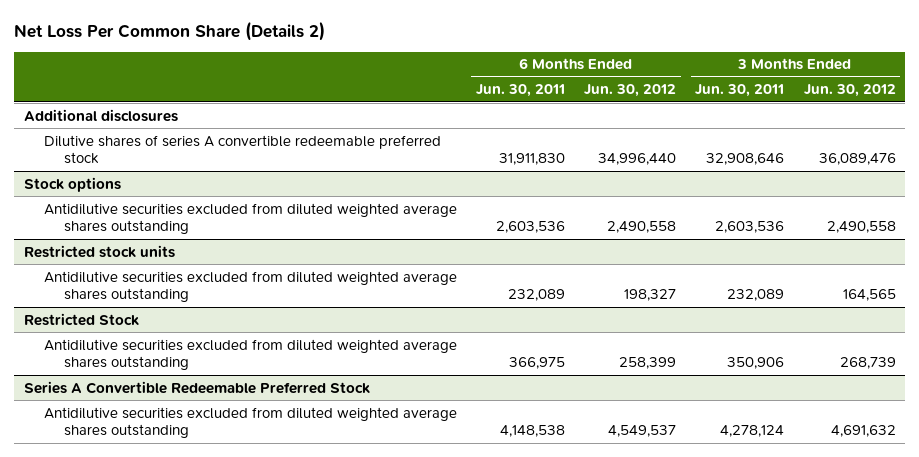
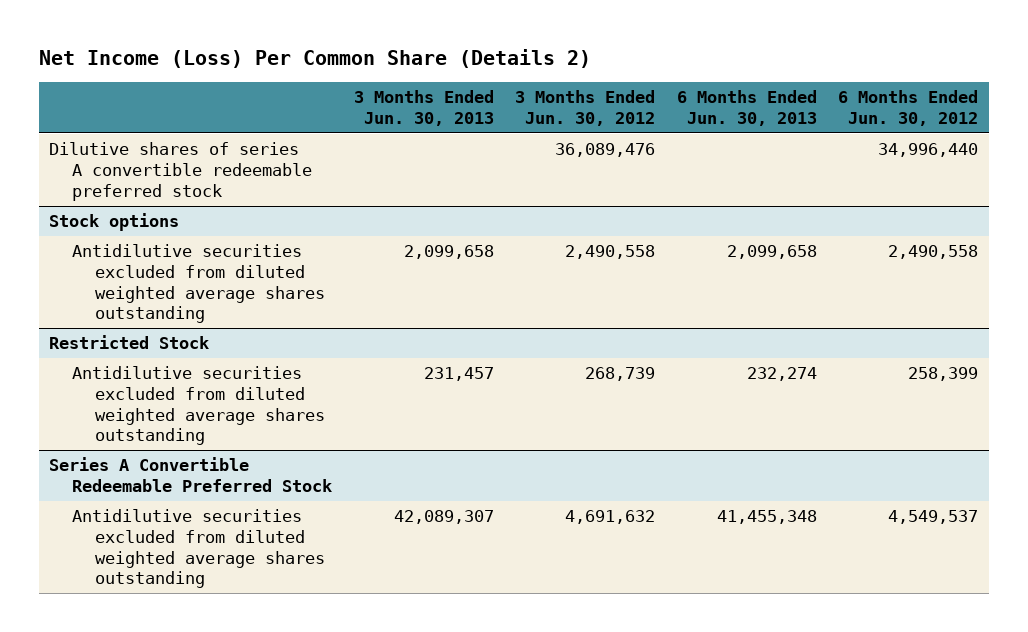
- Net Loss Per Common Share (Details 2)
+ Net Income (Loss) Per Common Share (Details 2)
- | 6 Months Ended Jun. 30, 2011 | 6 Months Ended Jun. 30, 2012 | 3 Months Ended Jun. 30, 2011 | 3 Months Ended Jun. 30, 2012
+ | 3 Months Ended Jun. 30, 2013 | 3 Months Ended Jun. 30, 2012 | 6 Months Ended Jun. 30, 2013 | 6 Months Ended Jun. 30, 2012
- Additional disclosures
- Restricted stock units
- Antidilutive securities excluded from diluted weighted average shares outstanding | 232,089 | 198,327 | 232,089 | 164,565

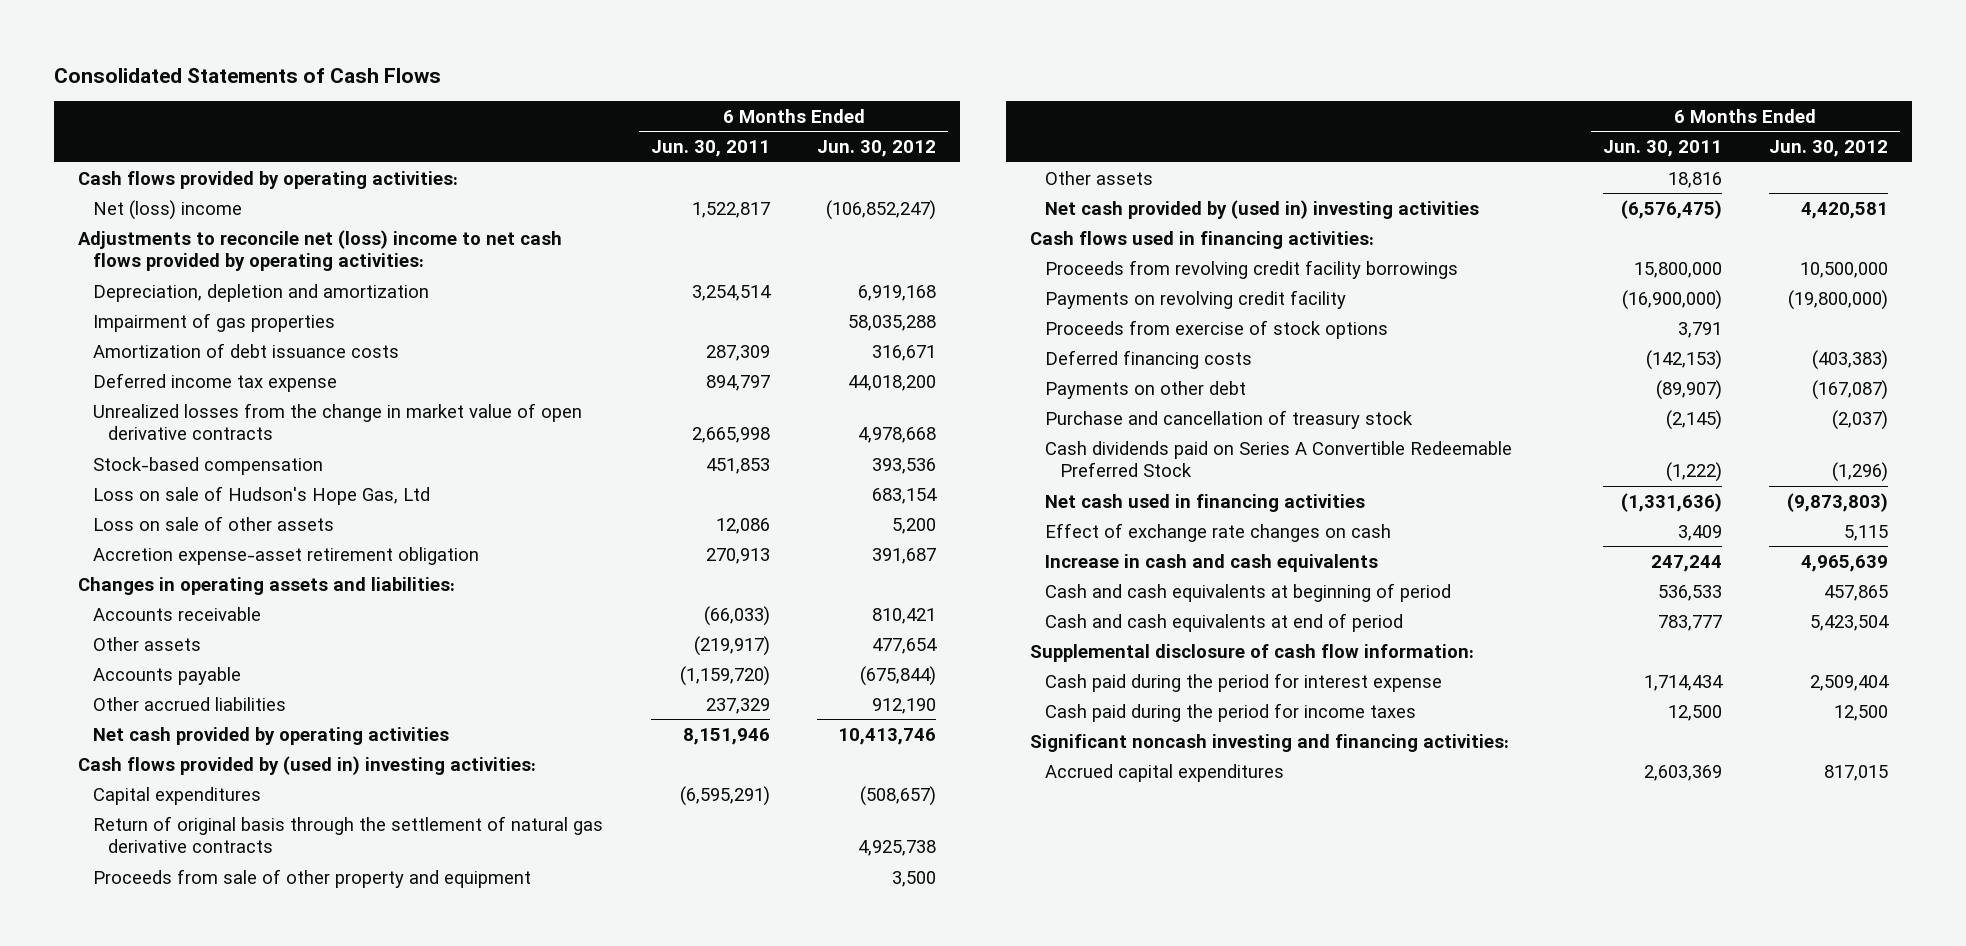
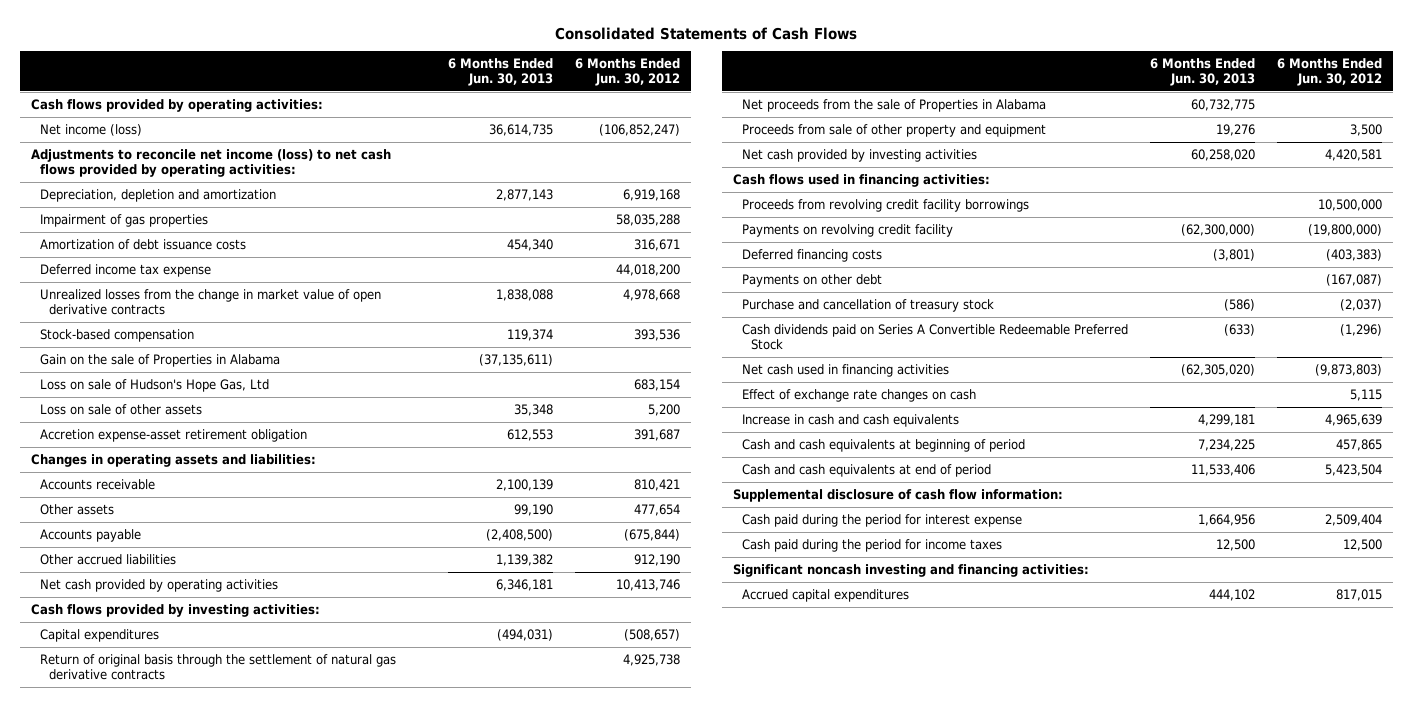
- | 6 Months Ended Jun. 30, 2011 | 6 Months Ended Jun. 30, 2012
+ | 6 Months Ended Jun. 30, 2013 | 6 Months Ended Jun. 30, 2012
- Net (loss) income | 1,522,817 | (106,852,247)
- Adjustments to reconcile net (loss) income to net cash flows provided by operating activities:
+ Net income (loss) | 36,614,735 | (106,852,247)
+ Adjustments to reconcile net income (loss) to net cash flows provided by operating activities:
+ Gain on the sale of Properties in Alabama | (37,135,611) |
- Cash flows provided by (used in) investing activities:
+ Cash flows provided by investing activities:
+ Net proceeds from the sale of Properties in Alabama | 60,732,775 |
- Other assets | 18,816 |
- Net cash provided by (used in) investing activities | (6,576,475) | 4,420,581
+ Net cash provided by investing activities | 60,258,020 | 4,420,581
- Proceeds from exercise of stock options | 3,791 |

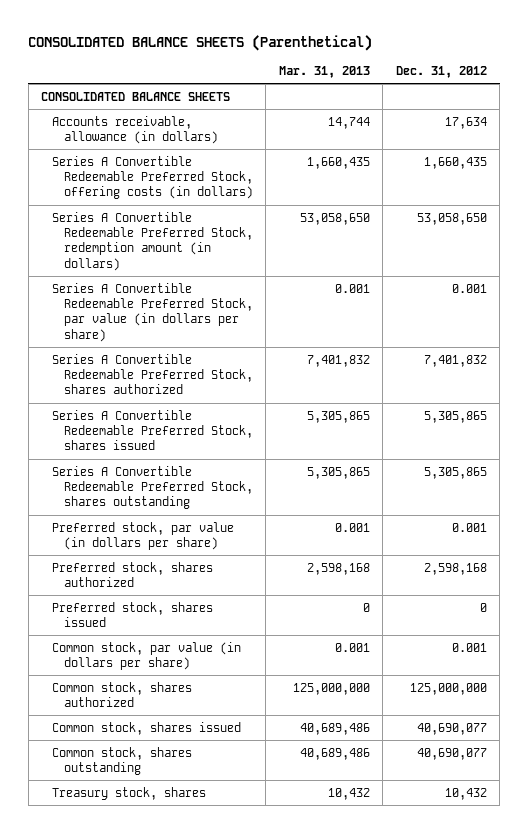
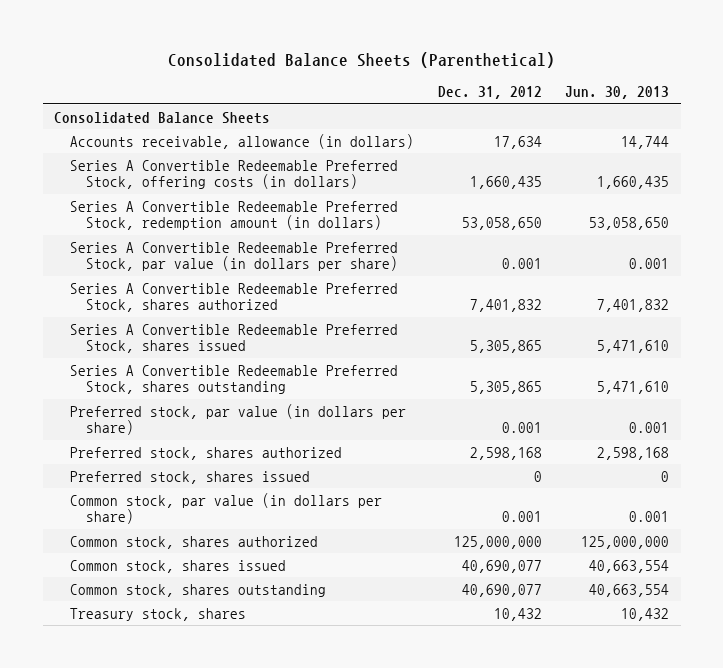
- CONSOLIDATED BALANCE SHEETS (Parenthetical)
+ Consolidated Balance Sheets (Parenthetical)
- | Mar. 31, 2013 | Dec. 31, 2012
+ | Dec. 31, 2012 | Jun. 30, 2013
- CONSOLIDATED BALANCE SHEETS
+ Consolidated Balance Sheets

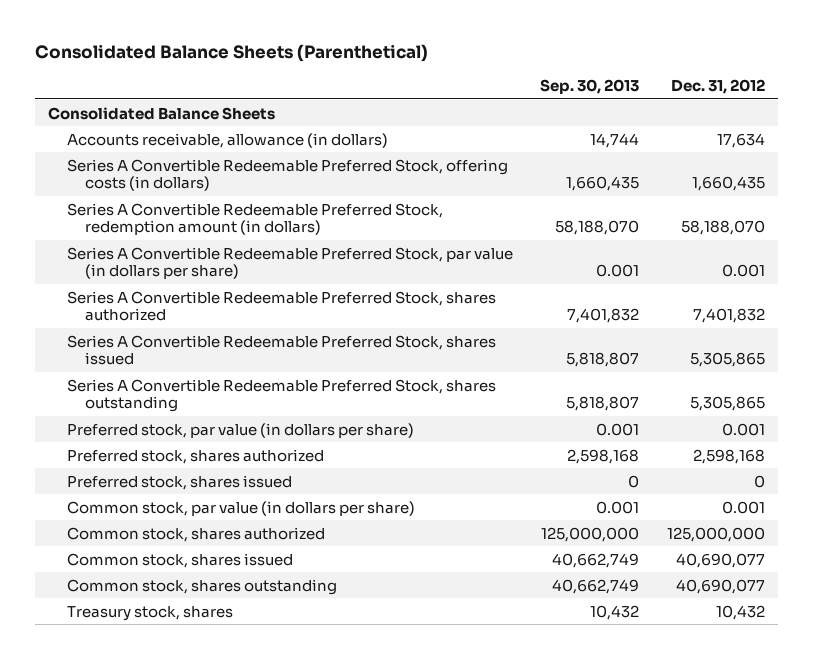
- | Dec. 31, 2012 | Jun. 30, 2013
+ | Sep. 30, 2013 | Dec. 31, 2012
- Series A Convertible Redeemable Preferred Stock, redemption amount (in dollars) | 53,058,650 | 53,058,650
+ Series A Convertible Redeemable Preferred Stock, redemption amount (in dollars) | 58,188,070 | 58,188,070

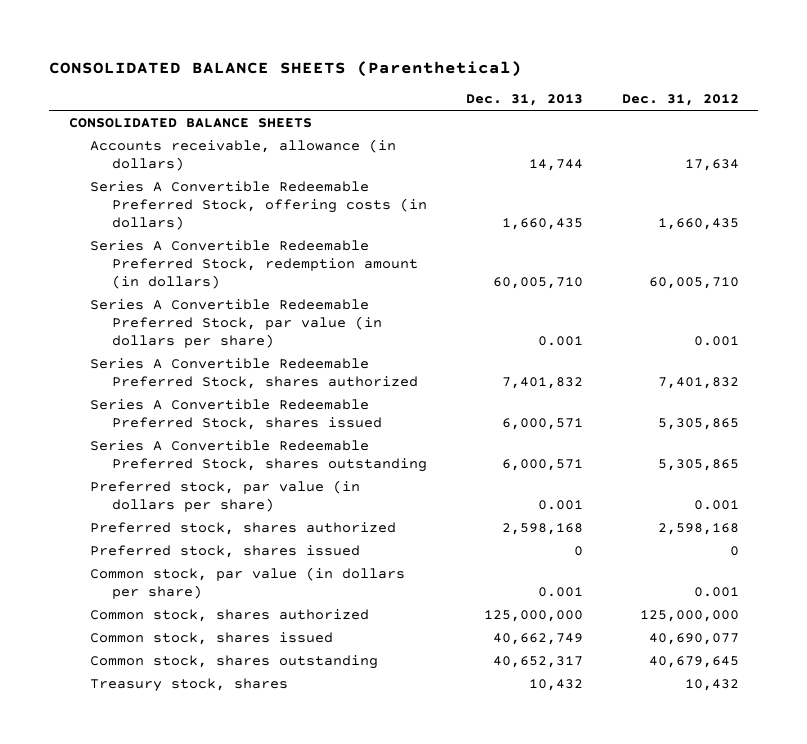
- Consolidated Balance Sheets (Parenthetical)
+ CONSOLIDATED BALANCE SHEETS (Parenthetical)
- | Sep. 30, 2013 | Dec. 31, 2012
+ | Dec. 31, 2013 | Dec. 31, 2012
- Consolidated Balance Sheets
+ CONSOLIDATED BALANCE SHEETS
- Series A Convertible Redeemable Preferred Stock, redemption amount (in dollars) | 58,188,070 | 58,188,070
+ Series A Convertible Redeemable Preferred Stock, redemption amount (in dollars) | 60,005,710 | 60,005,710
- Common stock, shares outstanding | 40,662,749 | 40,690,077
+ Common stock, shares outstanding | 40,652,317 | 40,679,645

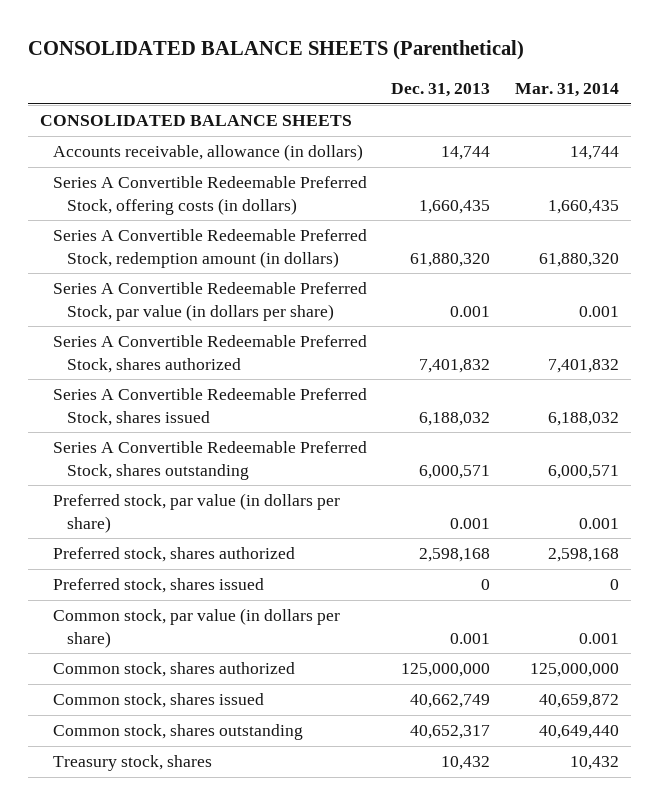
- | Dec. 31, 2013 | Dec. 31, 2012
+ | Dec. 31, 2013 | Mar. 31, 2014
- Series A Convertible Redeemable Preferred Stock, redemption amount (in dollars) | 60,005,710 | 60,005,710
+ Series A Convertible Redeemable Preferred Stock, redemption amount (in dollars) | 61,880,320 | 61,880,320
- Series A Convertible Redeemable Preferred Stock, shares issued | 6,000,571 | 5,305,865
+ Series A Convertible Redeemable Preferred Stock, shares issued | 6,188,032 | 6,188,032

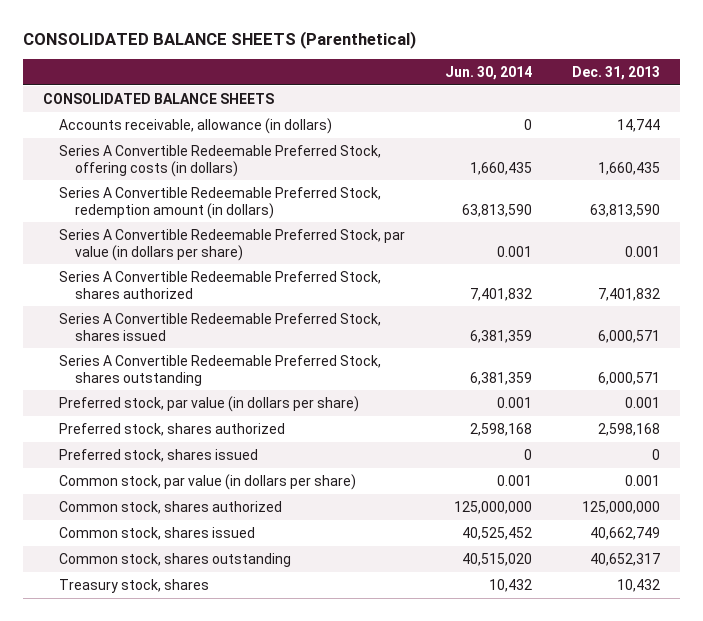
- | Dec. 31, 2013 | Mar. 31, 2014
+ | Jun. 30, 2014 | Dec. 31, 2013
- Series A Convertible Redeemable Preferred Stock, redemption amount (in dollars) | 61,880,320 | 61,880,320
+ Series A Convertible Redeemable Preferred Stock, redemption amount (in dollars) | 63,813,590 | 63,813,590
- Series A Convertible Redeemable Preferred Stock, shares issued | 6,188,032 | 6,188,032
+ Series A Convertible Redeemable Preferred Stock, shares issued | 6,381,359 | 6,000,571

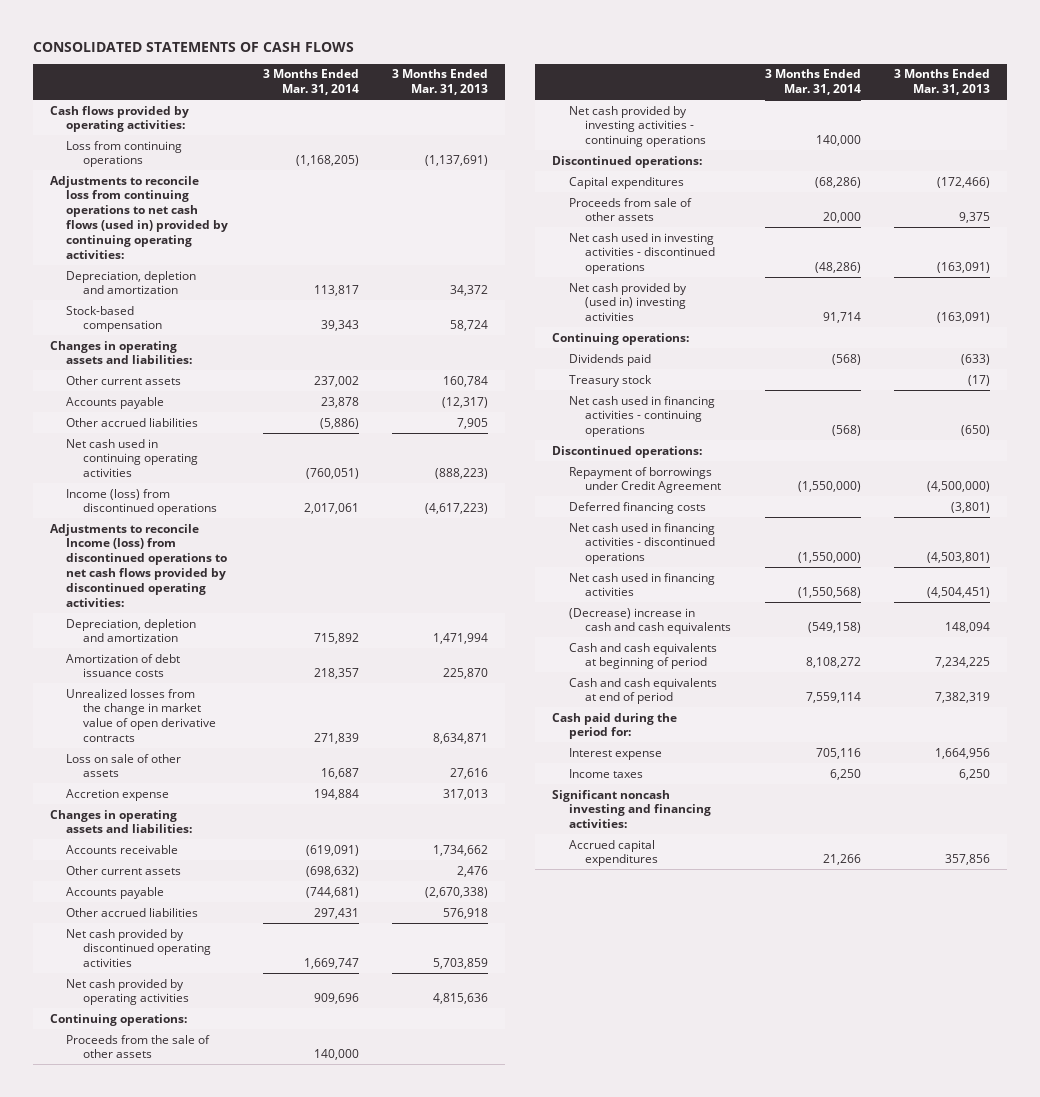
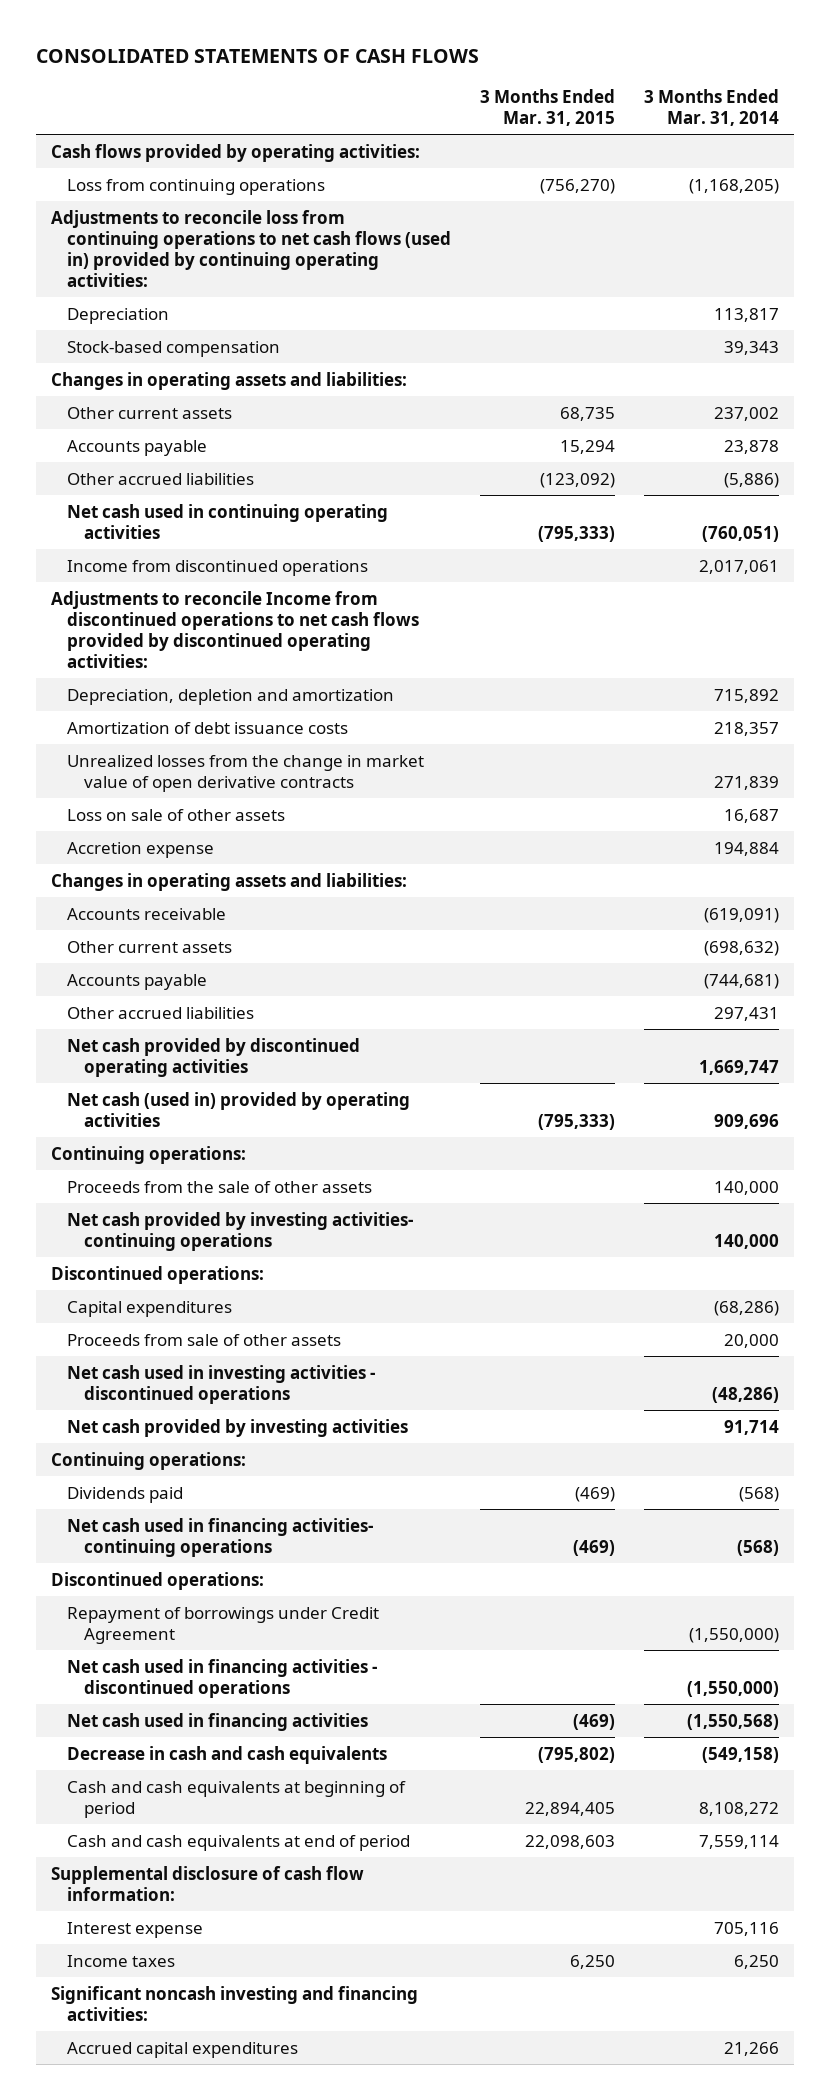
- | 3 Months Ended Mar. 31, 2014 | 3 Months Ended Mar. 31, 2013
+ | 3 Months Ended Mar. 31, 2015 | 3 Months Ended Mar. 31, 2014
- Depreciation, depletion and amortization | 113,817 | 34,372
+ Depreciation | | 113,817
- Income (loss) from discontinued operations | 2,017,061 | (4,617,223)
- Adjustments to reconcile Income (loss) from discontinued operations to net cash flows provided by discontinued operating activities:
+ Income from discontinued operations | | 2,017,061
+ Adjustments to reconcile Income from discontinued operations to net cash flows provided by discontinued operating activities:
- Net cash provided by operating activities | 909,696 | 4,815,636
+ Net cash (used in) provided by operating activities | (795,333) | 909,696
- Net cash provided by investing activities - continuing operations | 140,000 |
+ Net cash provided by investing activities- continuing operations | | 140,000
- Net cash provided by (used in) investing activities | 91,714 | (163,091)
+ Net cash provided by investing activities | | 91,714
- Treasury stock | | (17)
- Net cash used in financing activities - continuing operations | (568) | (650)
+ Net cash used in financing activities- continuing operations | (469) | (568)
- Deferred financing costs | | (3,801)
- (Decrease) increase in cash and cash equivalents | (549,158) | 148,094
+ Decrease in cash and cash equivalents | (795,802) | (549,158)
- Cash paid during the period for:
+ Supplemental disclosure of cash flow information:

